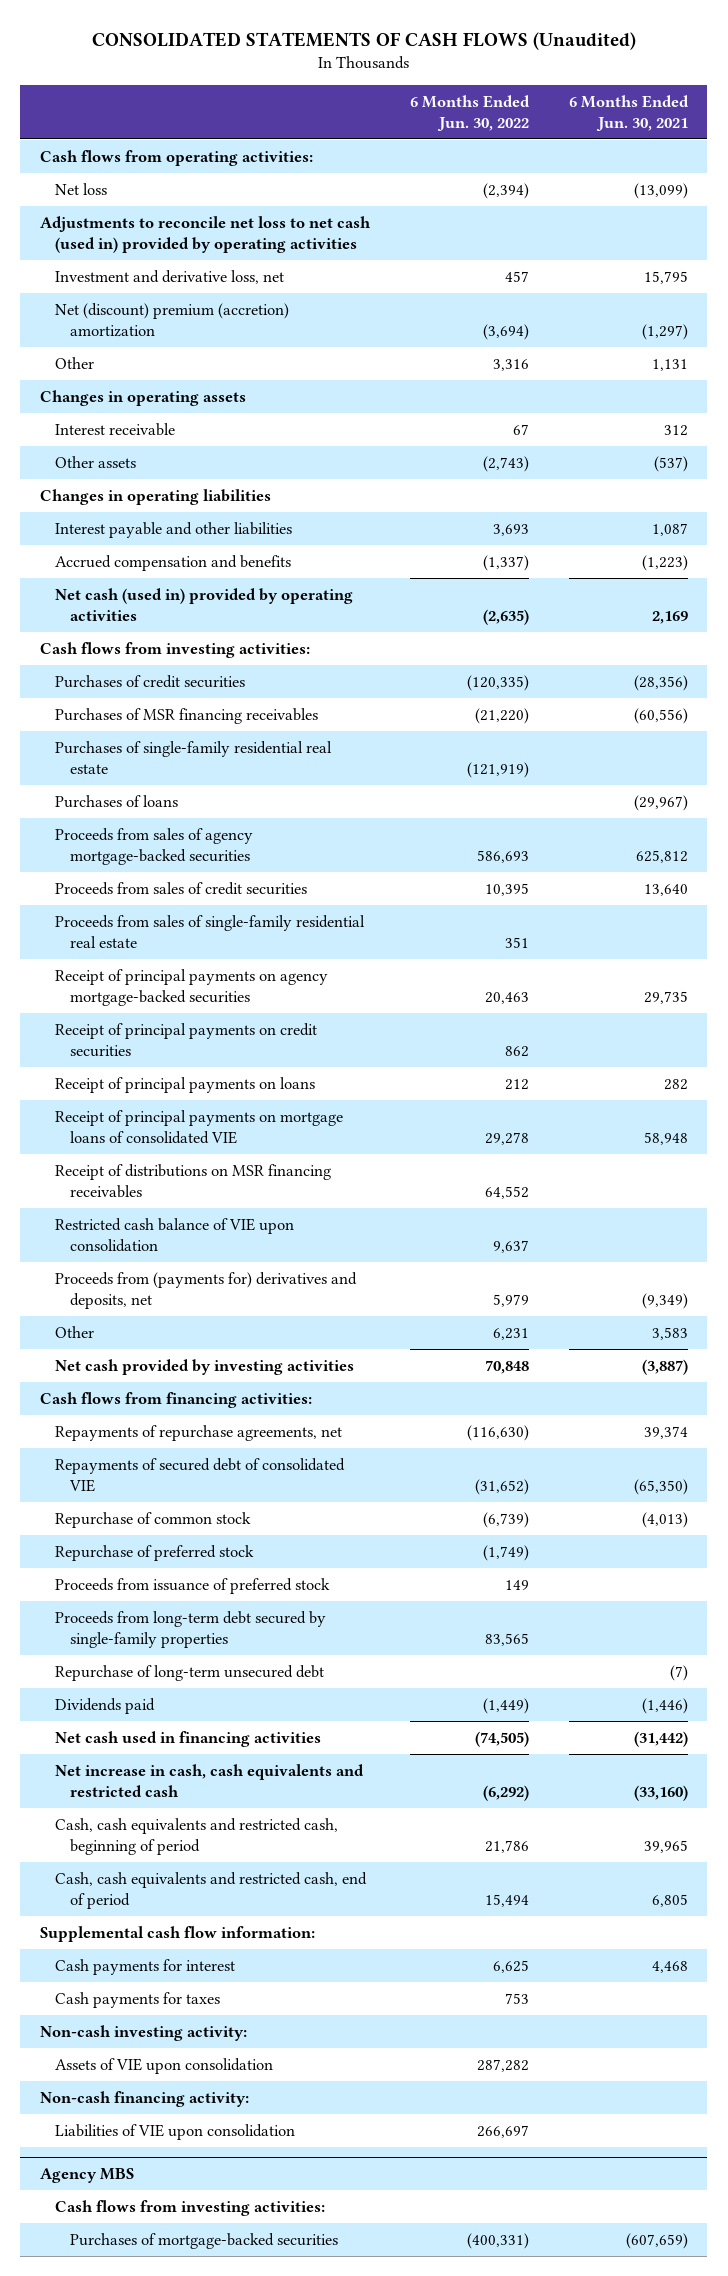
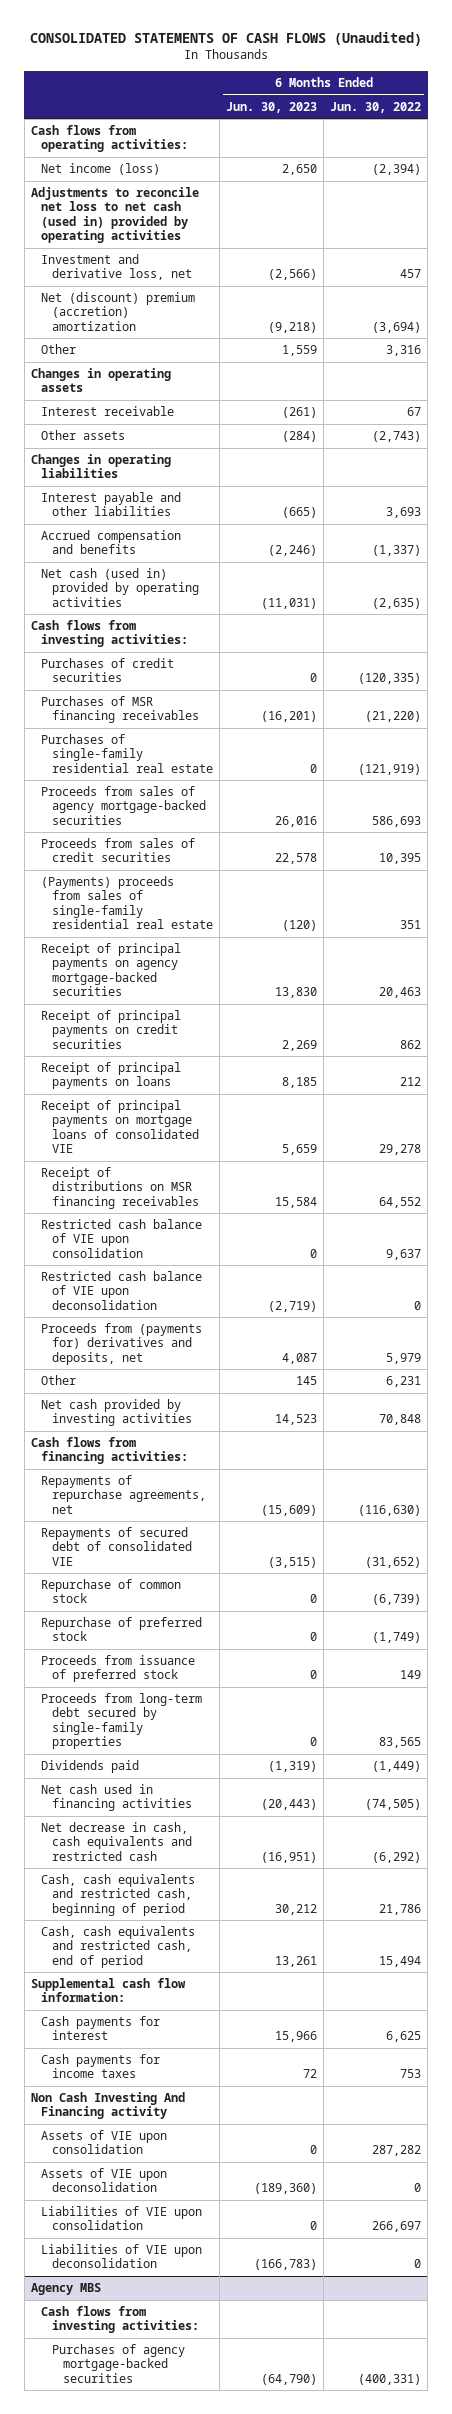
- | 6 Months Ended Jun. 30, 2022 | 6 Months Ended Jun. 30, 2021
+ | 6 Months Ended Jun. 30, 2023 | 6 Months Ended Jun. 30, 2022
- Net loss | (2,394) | (13,099)
+ Net income (loss) | 2,650 | (2,394)
- Purchases of loans | | (29,967)
- Proceeds from sales of single-family residential real estate | 351 |
+ (Payments) proceeds from sales of single-family residential real estate | (120) | 351
+ Restricted cash balance of VIE upon deconsolidation | (2,719) | 0
- Repurchase of long-term unsecured debt | | (7)
- Net increase in cash, cash equivalents and restricted cash | (6,292) | (33,160)
+ Net decrease in cash, cash equivalents and restricted cash | (16,951) | (6,292)
- Cash payments for taxes | 753 |
- Non-cash investing activity:
+ Cash payments for income taxes | 72 | 753
+ Non Cash Investing And Financing activity
- Non-cash financing activity:
+ Assets of VIE upon deconsolidation | (189,360) | 0
+ Liabilities of VIE upon deconsolidation | (166,783) | 0
@ Agency MBS
- Purchases of mortgage-backed securities | (400,331) | (607,659)
+ Purchases of agency mortgage-backed securities | (64,790) | (400,331)

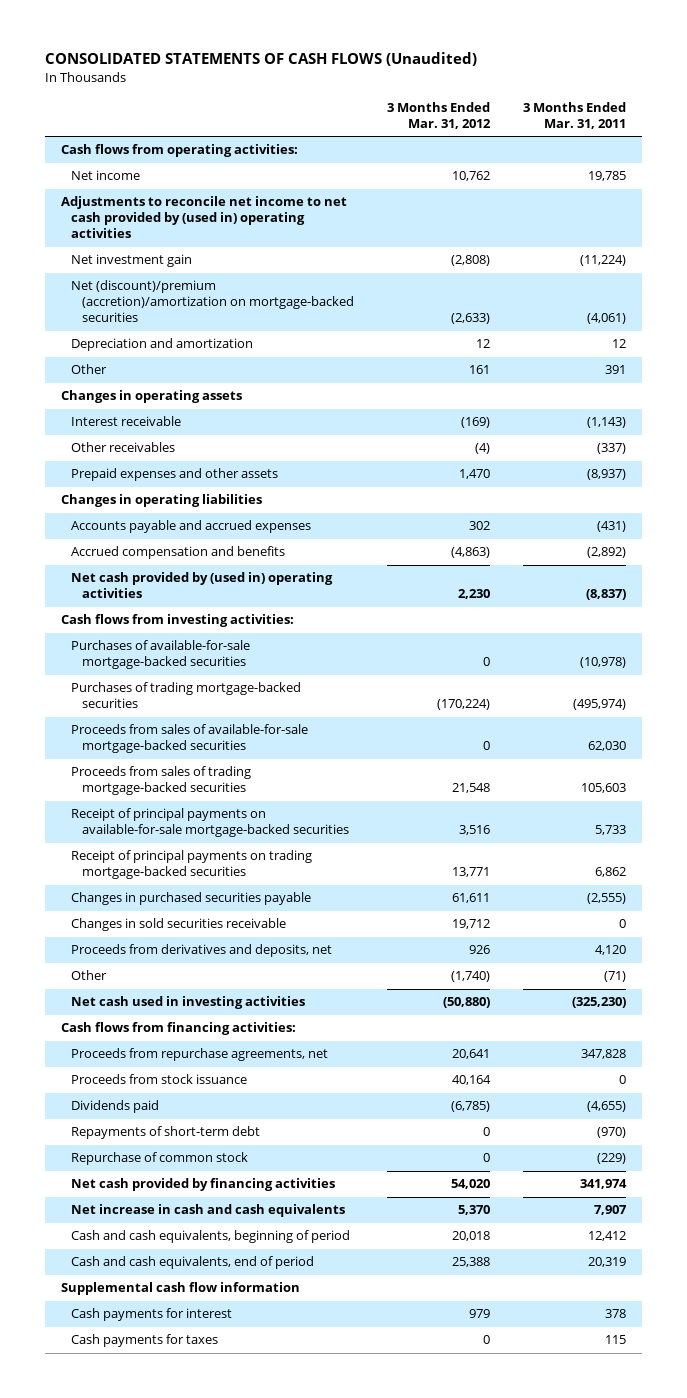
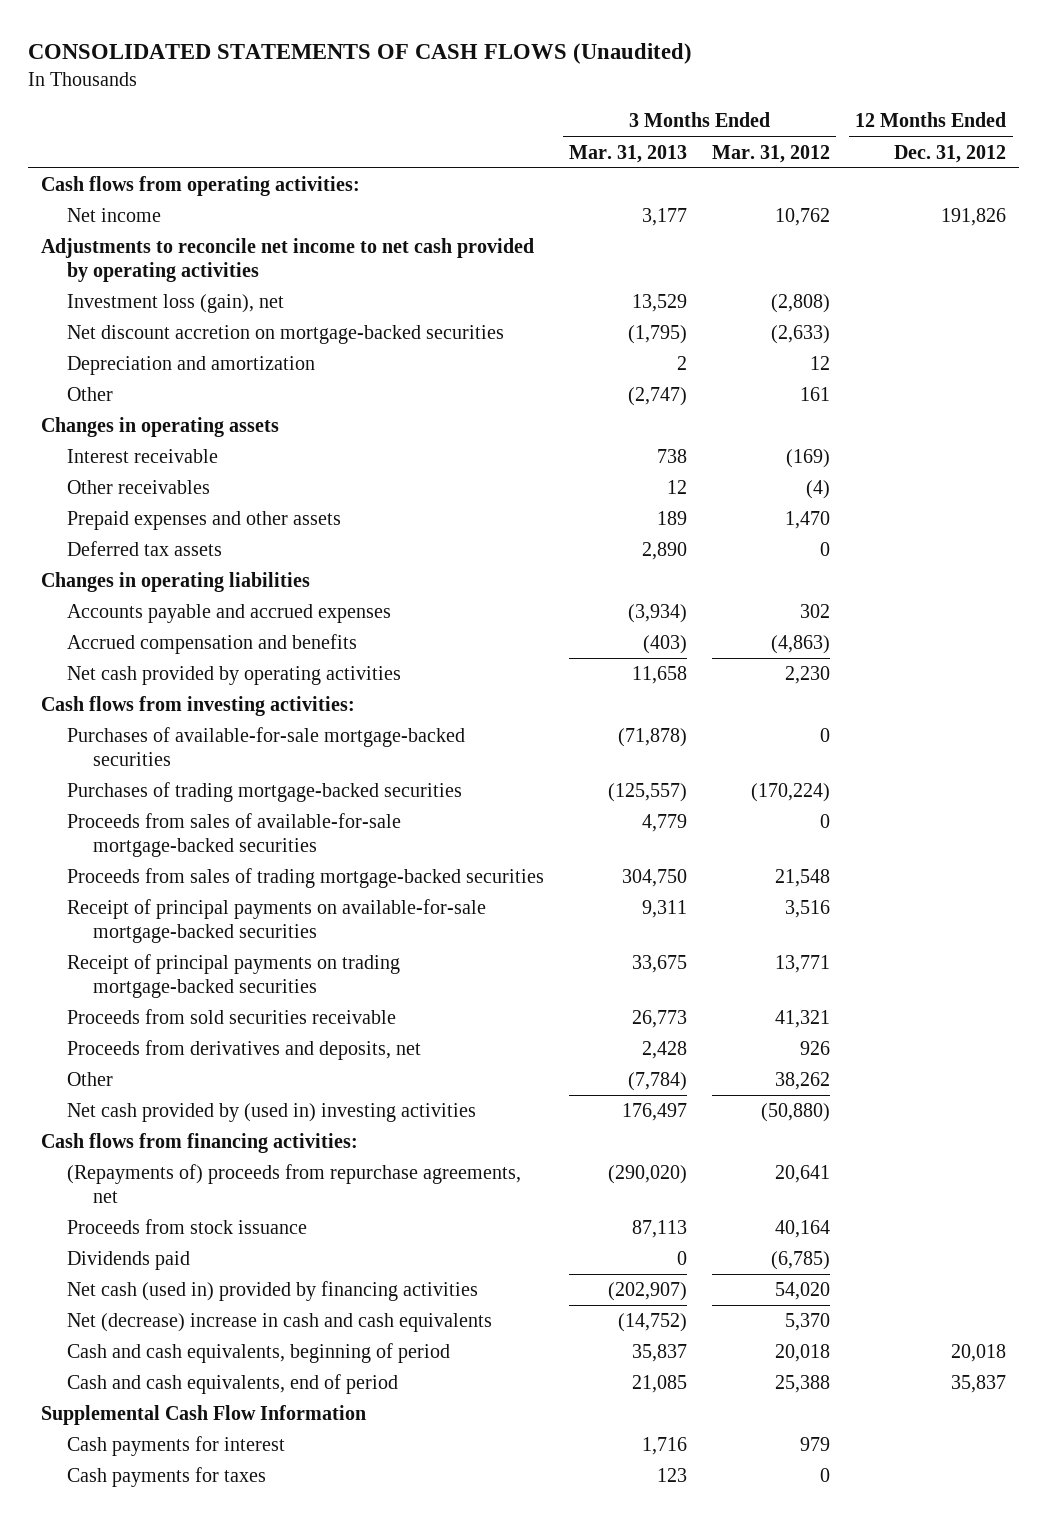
- | 3 Months Ended Mar. 31, 2012 | 3 Months Ended Mar. 31, 2011
+ | 3 Months Ended Mar. 31, 2013 | 3 Months Ended Mar. 31, 2012 | 12 Months Ended Dec. 31, 2012
- Adjustments to reconcile net income to net cash provided by (used in) operating activities
- Net investment gain | (2,808) | (11,224)
- Net (discount)/premium (accretion)/amortization on mortgage-backed securities | (2,633) | (4,061)
+ Adjustments to reconcile net income to net cash provided by operating activities
+ Investment loss (gain), net | 13,529 | (2,808) |
+ Net discount accretion on mortgage-backed securities | (1,795) | (2,633) |
+ Deferred tax assets | 2,890 | 0 |
- Net cash provided by (used in) operating activities | 2,230 | (8,837)
+ Net cash provided by operating activities | 11,658 | 2,230 |
- Changes in purchased securities payable | 61,611 | (2,555)
- Changes in sold securities receivable | 19,712 | 0
+ Proceeds from sold securities receivable | 26,773 | 41,321 |
- Other | (1,740) | (71)
- Net cash used in investing activities | (50,880) | (325,230)
+ Other | (7,784) | 38,262 |
+ Net cash provided by (used in) investing activities | 176,497 | (50,880) |
- Proceeds from repurchase agreements, net | 20,641 | 347,828
+ (Repayments of) proceeds from repurchase agreements, net | (290,020) | 20,641 |
- Repayments of short-term debt | 0 | (970)
- Repurchase of common stock | 0 | (229)
- Net cash provided by financing activities | 54,020 | 341,974
- Net increase in cash and cash equivalents | 5,370 | 7,907
+ Net cash (used in) provided by financing activities | (202,907) | 54,020 |
+ Net (decrease) increase in cash and cash equivalents | (14,752) | 5,370 |
- Supplemental cash flow information
+ Supplemental Cash Flow Information

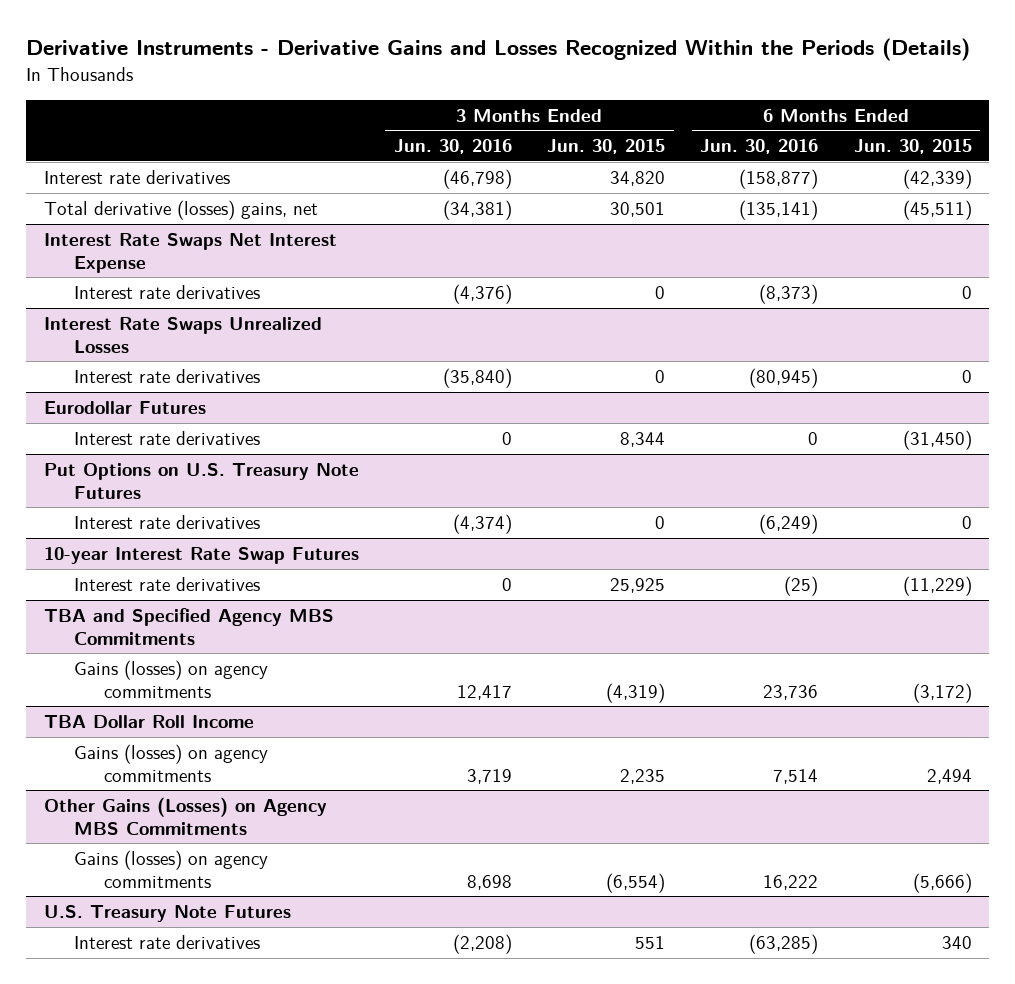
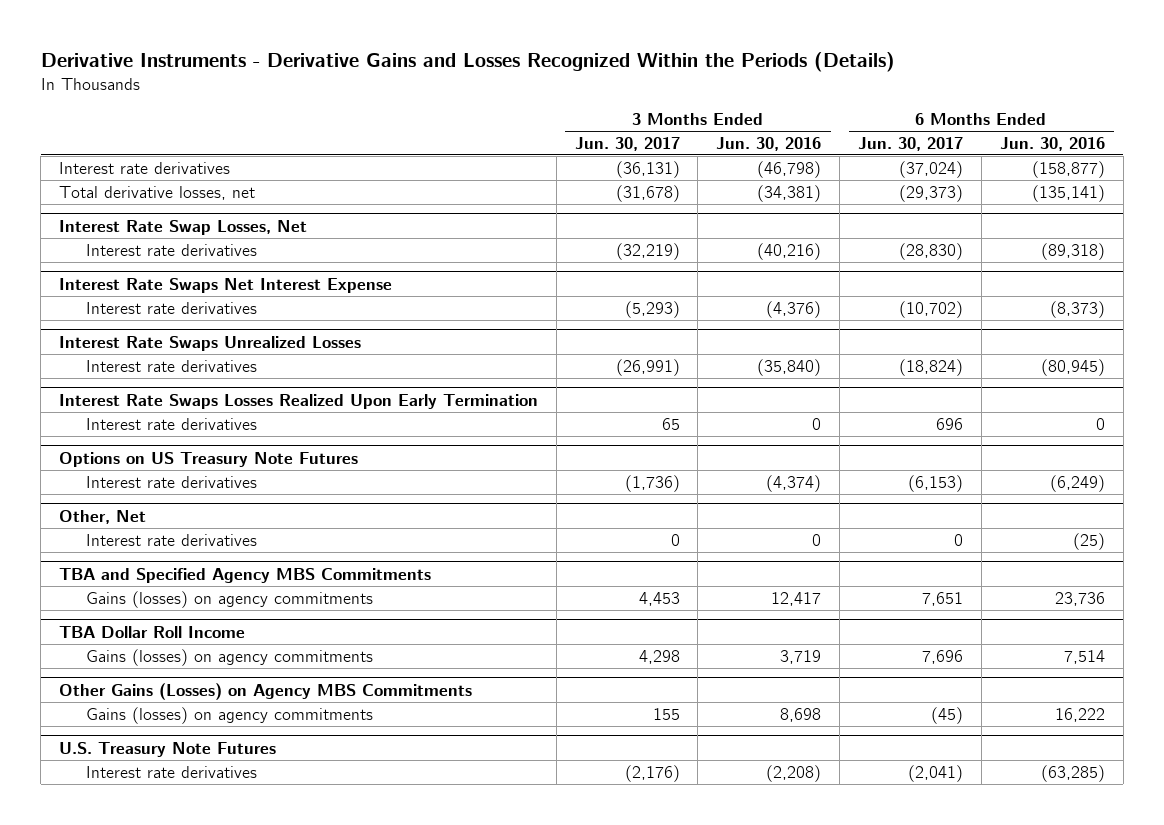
- | 3 Months Ended Jun. 30, 2016 | 3 Months Ended Jun. 30, 2015 | 6 Months Ended Jun. 30, 2016 | 6 Months Ended Jun. 30, 2015
+ | 3 Months Ended Jun. 30, 2017 | 3 Months Ended Jun. 30, 2016 | 6 Months Ended Jun. 30, 2017 | 6 Months Ended Jun. 30, 2016
- Total derivative (losses) gains, net | (34,381) | 30,501 | (135,141) | (45,511)
+ Total derivative losses, net | (31,678) | (34,381) | (29,373) | (135,141)
+ Interest Rate Swap Losses, Net
+ Interest rate derivatives | (32,219) | (40,216) | (28,830) | (89,318)
- Eurodollar Futures
+ Interest Rate Swaps Losses Realized Upon Early Termination
- Put Options on U.S. Treasury Note Futures
+ Options on US Treasury Note Futures
- 10-year Interest Rate Swap Futures
+ Other, Net

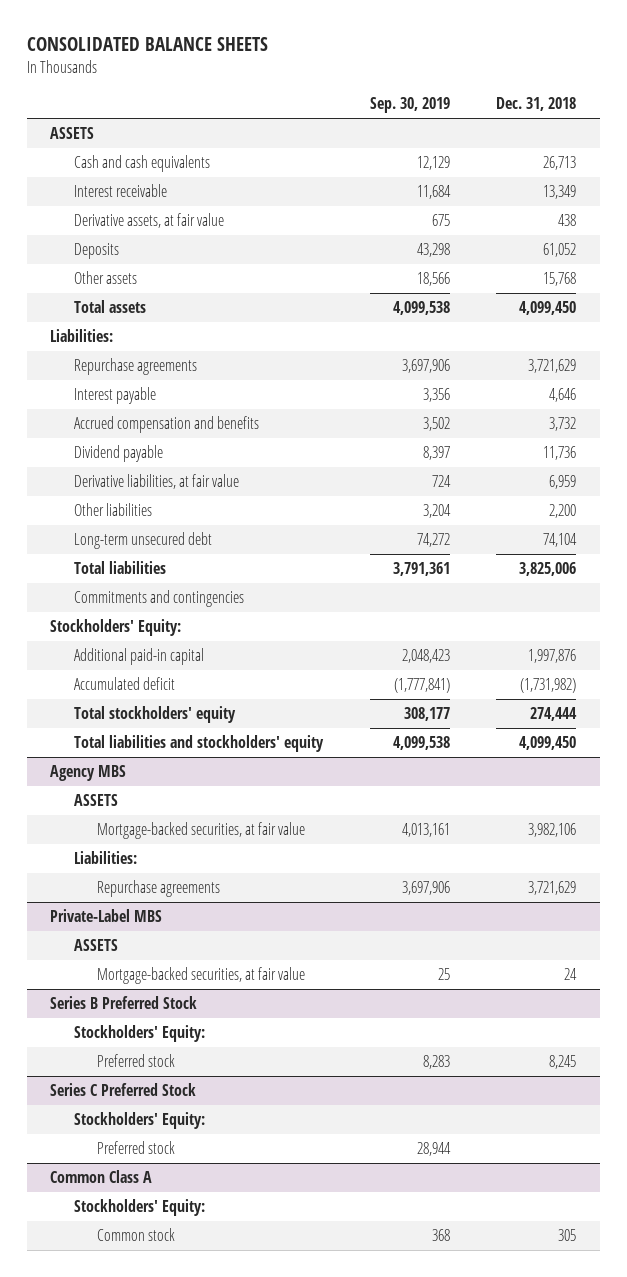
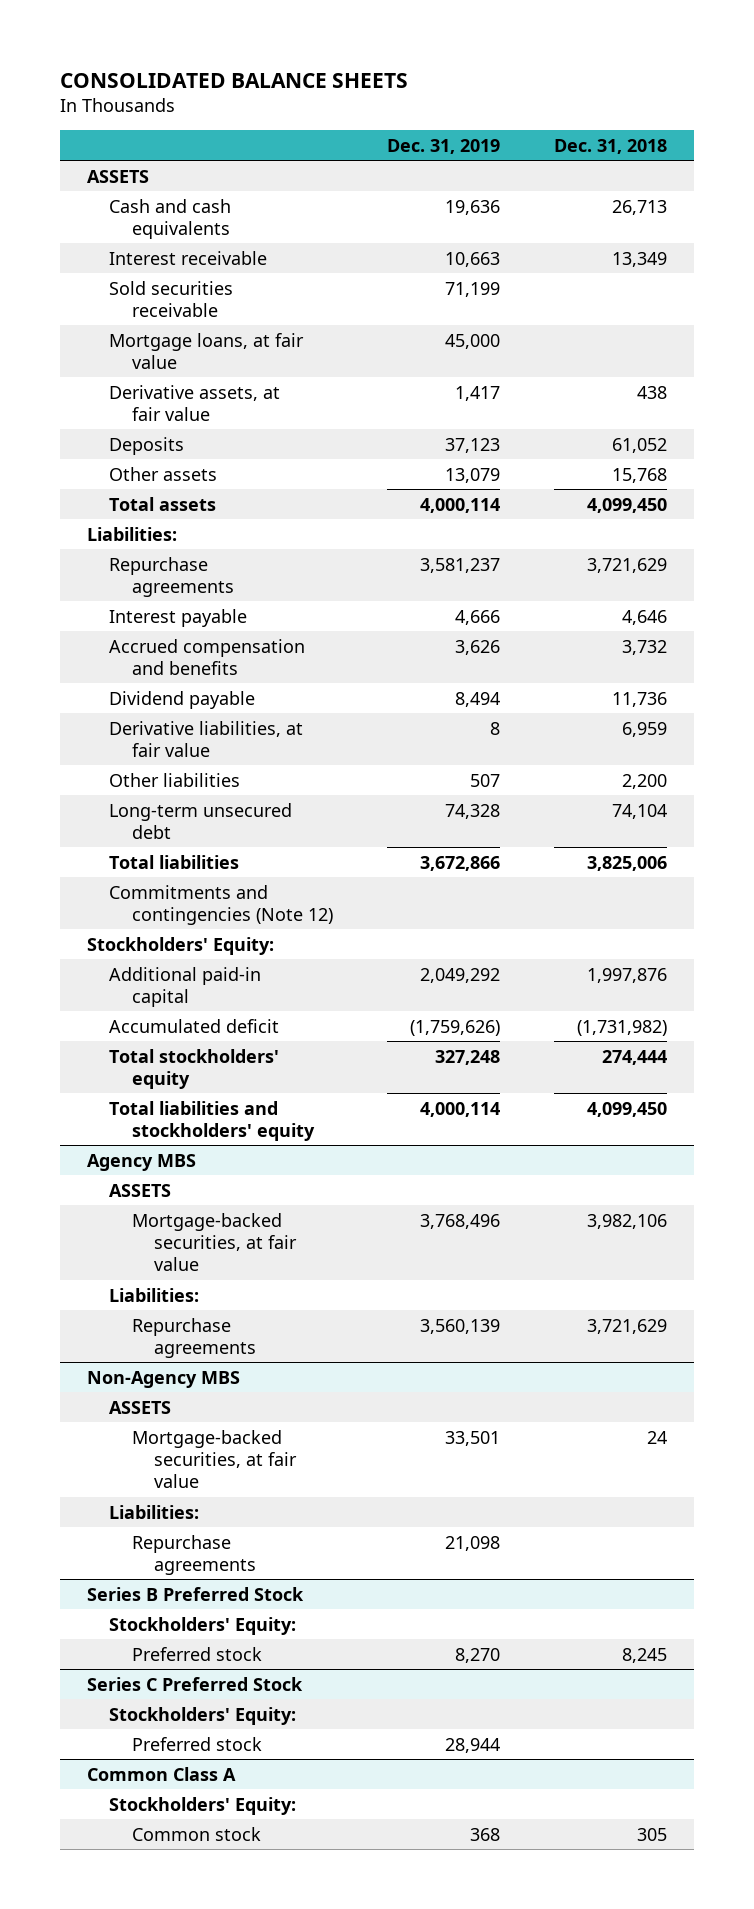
- | Sep. 30, 2019 | Dec. 31, 2018
+ | Dec. 31, 2019 | Dec. 31, 2018
+ Sold securities receivable | 71,199 |
+ Mortgage loans, at fair value | 45,000 |
- Commitments and contingencies
+ Commitments and contingencies (Note 12)
- Private-Label MBS
+ Non-Agency MBS
+ Liabilities:
+ Repurchase agreements | 21,098 |

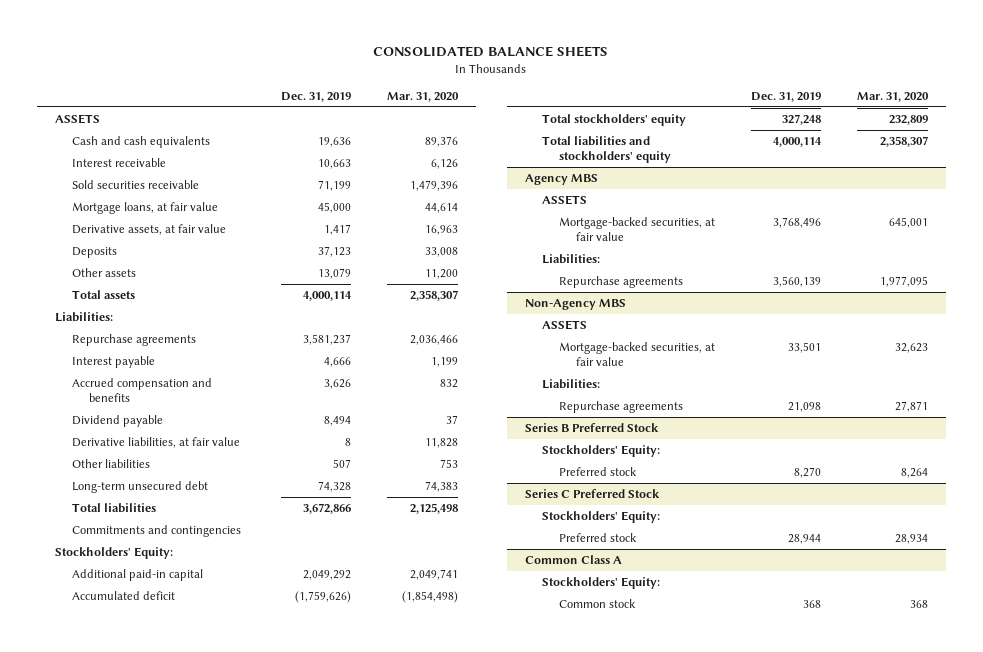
- | Dec. 31, 2019 | Dec. 31, 2018
+ | Dec. 31, 2019 | Mar. 31, 2020
- Commitments and contingencies (Note 12)
+ Commitments and contingencies

